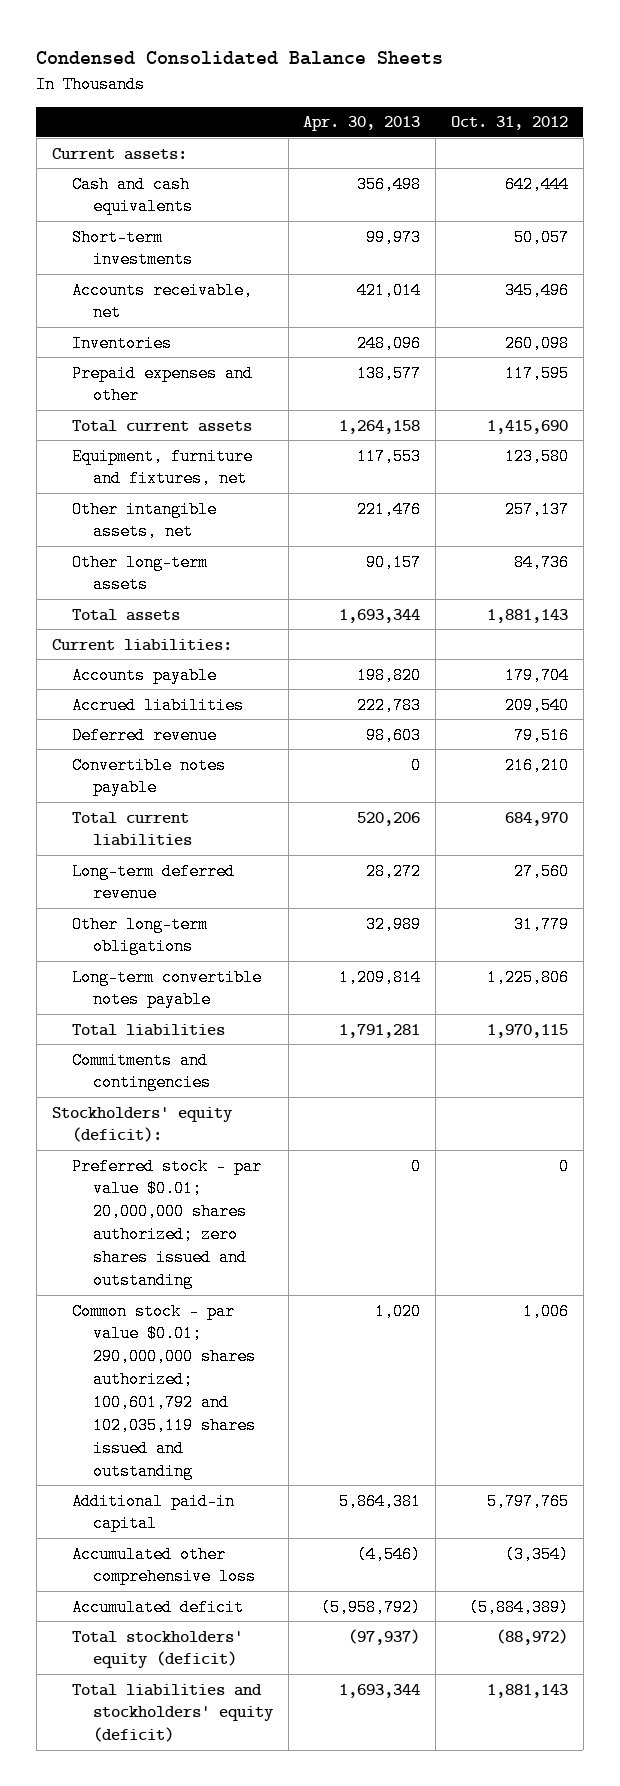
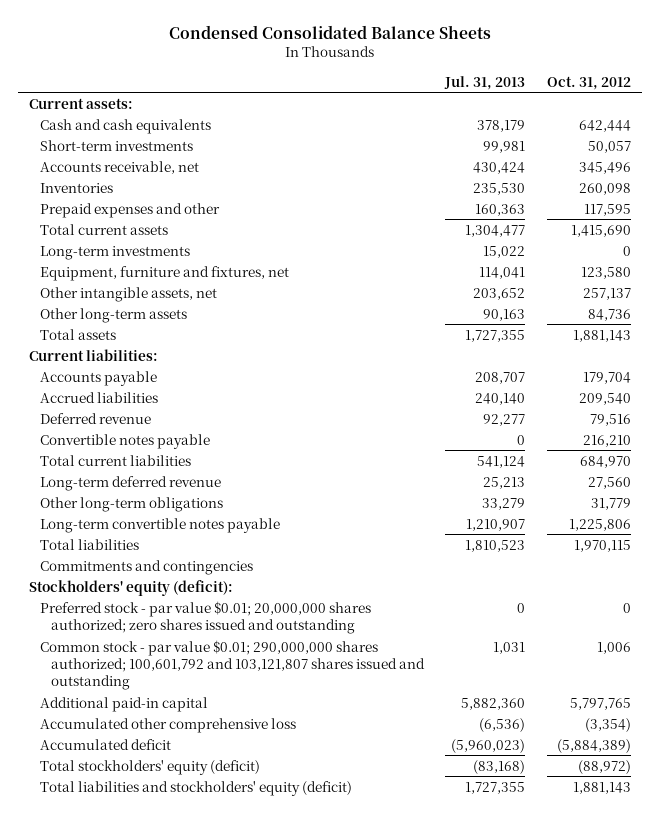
- | Apr. 30, 2013 | Oct. 31, 2012
+ | Jul. 31, 2013 | Oct. 31, 2012
+ Long-term investments | 15,022 | 0
- Common stock - par value $0.01; 290,000,000 shares authorized; 100,601,792 and 102,035,119 shares issued and outstanding | 1,020 | 1,006
+ Common stock - par value $0.01; 290,000,000 shares authorized; 100,601,792 and 103,121,807 shares issued and outstanding | 1,031 | 1,006

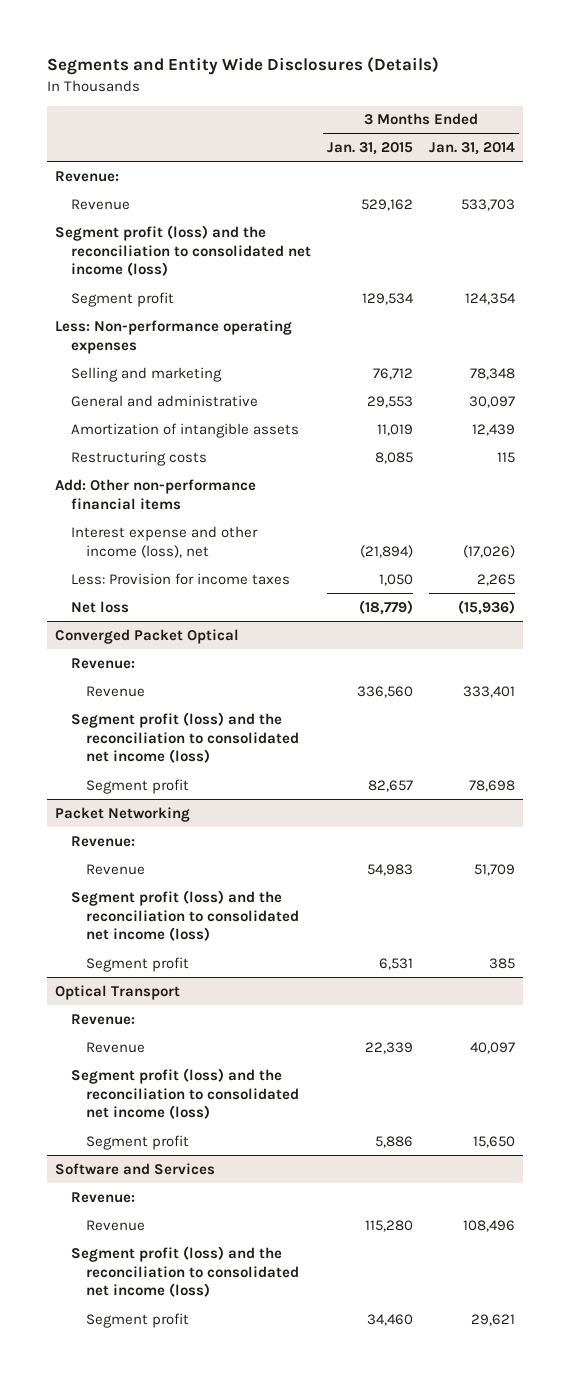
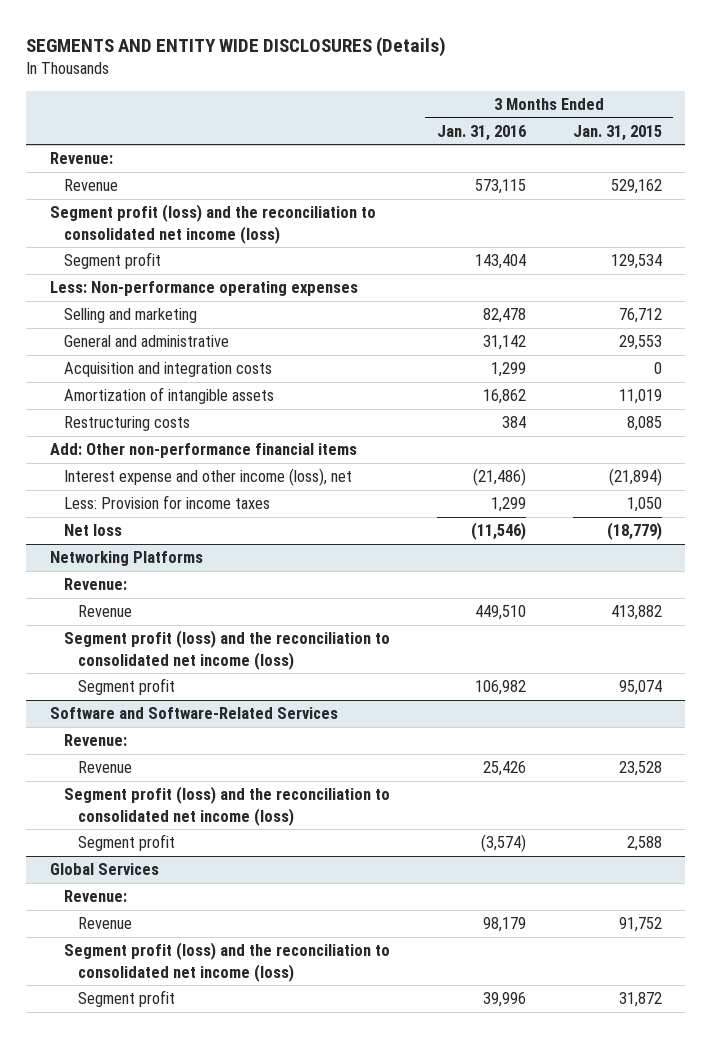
- Segments and Entity Wide Disclosures (Details)
+ SEGMENTS AND ENTITY WIDE DISCLOSURES (Details)
- | 3 Months Ended Jan. 31, 2015 | 3 Months Ended Jan. 31, 2014
+ | 3 Months Ended Jan. 31, 2016 | 3 Months Ended Jan. 31, 2015
+ Acquisition and integration costs | 1,299 | 0
- Converged Packet Optical
- Revenue:
- Revenue | 336,560 | 333,401
- Segment profit (loss) and the reconciliation to consolidated net income (loss)
- Segment profit | 82,657 | 78,698
- Packet Networking
+ Networking Platforms
- Revenue | 54,983 | 51,709
+ Revenue | 449,510 | 413,882
- Segment profit | 6,531 | 385
- Optical Transport
+ Segment profit | 106,982 | 95,074
+ Software and Software-Related Services
- Revenue | 22,339 | 40,097
+ Revenue | 25,426 | 23,528
- Segment profit | 5,886 | 15,650
- Software and Services
+ Segment profit | (3,574) | 2,588
+ Global Services
- Revenue | 115,280 | 108,496
+ Revenue | 98,179 | 91,752
- Segment profit | 34,460 | 29,621
+ Segment profit | 39,996 | 31,872

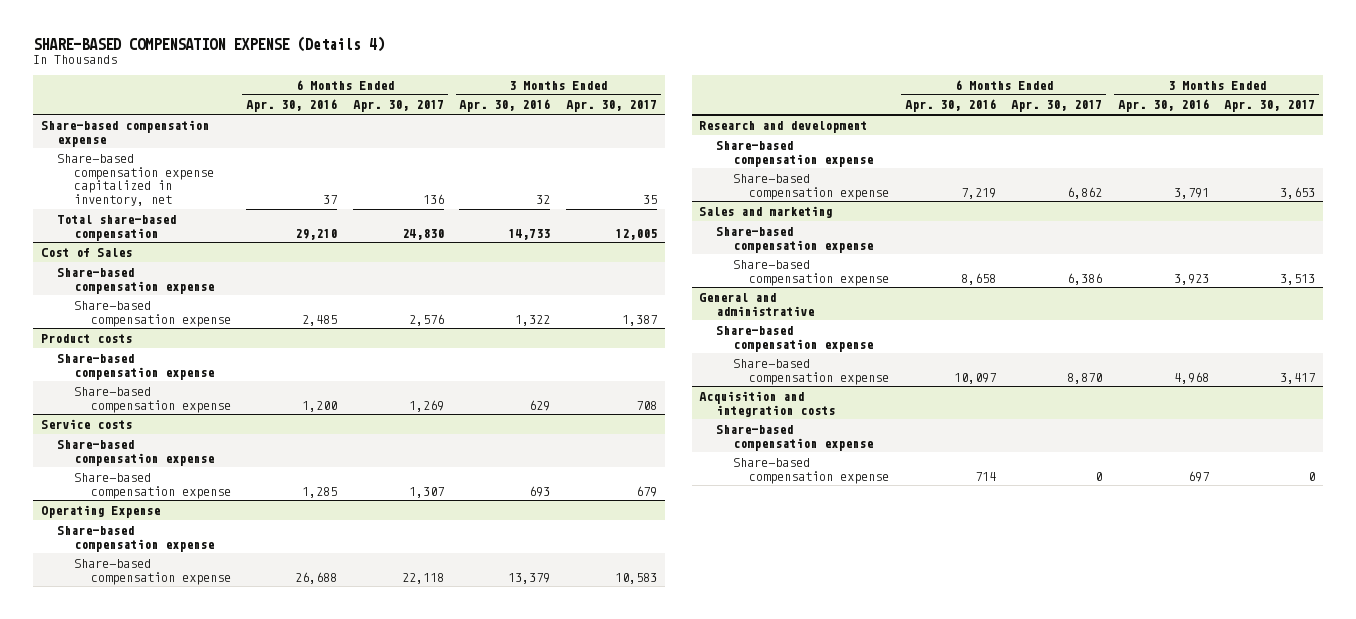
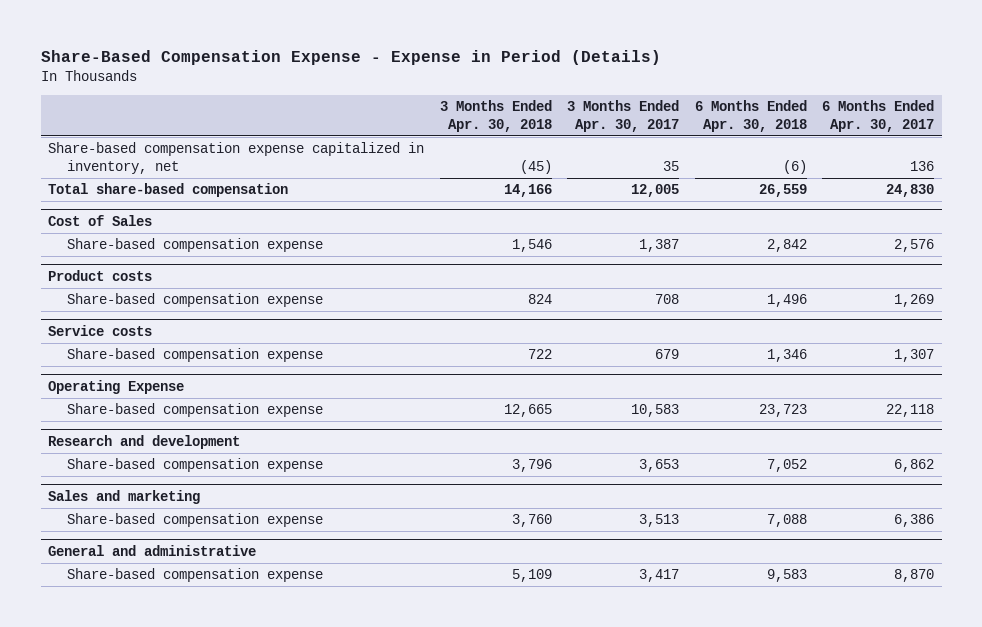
- SHARE-BASED COMPENSATION EXPENSE (Details 4)
+ Share-Based Compensation Expense - Expense in Period (Details)
- | 6 Months Ended Apr. 30, 2016 | 6 Months Ended Apr. 30, 2017 | 3 Months Ended Apr. 30, 2016 | 3 Months Ended Apr. 30, 2017
+ | 3 Months Ended Apr. 30, 2018 | 3 Months Ended Apr. 30, 2017 | 6 Months Ended Apr. 30, 2018 | 6 Months Ended Apr. 30, 2017
- Share-based compensation expense
@ Cost of Sales
- Share-based compensation expense
@ Product costs
- Share-based compensation expense
@ Service costs
- Share-based compensation expense
@ Operating Expense
- Share-based compensation expense
@ Research and development
- Share-based compensation expense
@ Sales and marketing
- Share-based compensation expense
@ General and administrative
- Share-based compensation expense
- Acquisition and integration costs
- Share-based compensation expense
- Share-based compensation expense | 714 | 0 | 697 | 0

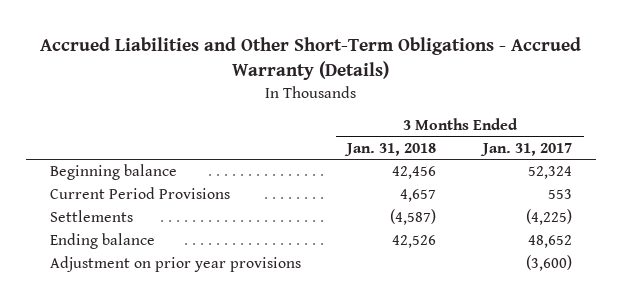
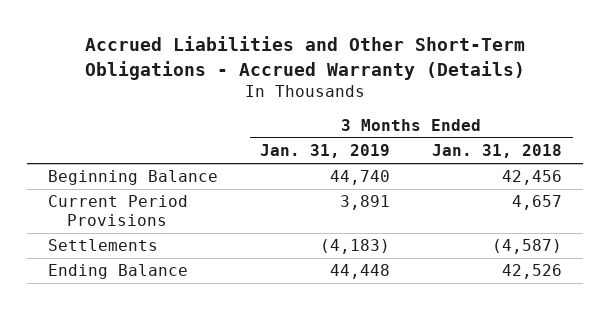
- | 3 Months Ended Jan. 31, 2018 | 3 Months Ended Jan. 31, 2017
+ | 3 Months Ended Jan. 31, 2019 | 3 Months Ended Jan. 31, 2018
- Beginning balance | 42,456 | 52,324
+ Beginning Balance | 44,740 | 42,456
- Ending balance | 42,526 | 48,652
- Adjustment on prior year provisions | | (3,600)
+ Ending Balance | 44,448 | 42,526

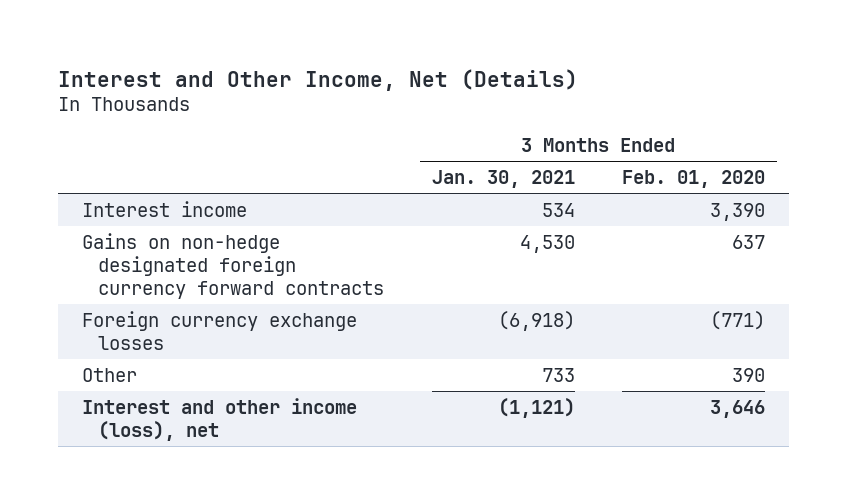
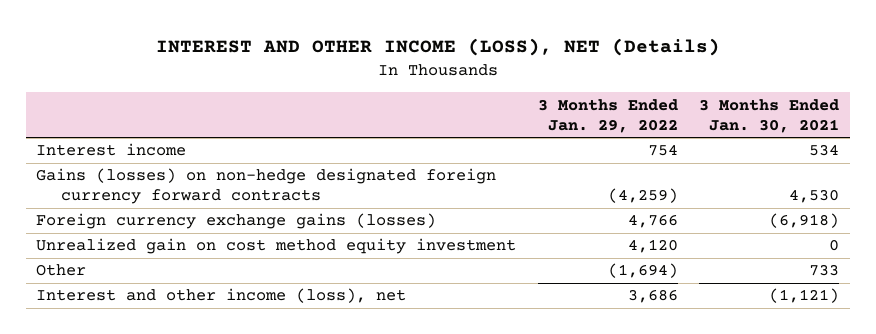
- Interest and Other Income, Net (Details)
+ INTEREST AND OTHER INCOME (LOSS), NET (Details)
- | 3 Months Ended Jan. 30, 2021 | 3 Months Ended Feb. 01, 2020
+ | 3 Months Ended Jan. 29, 2022 | 3 Months Ended Jan. 30, 2021
- Gains on non-hedge designated foreign currency forward contracts | 4,530 | 637
- Foreign currency exchange losses | (6,918) | (771)
+ Gains (losses) on non-hedge designated foreign currency forward contracts | (4,259) | 4,530
+ Foreign currency exchange gains (losses) | 4,766 | (6,918)
+ Unrealized gain on cost method equity investment | 4,120 | 0

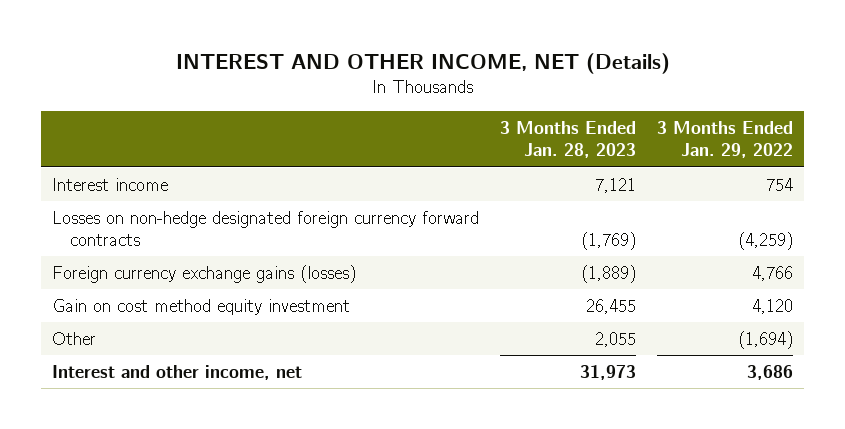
- INTEREST AND OTHER INCOME (LOSS), NET (Details)
+ INTEREST AND OTHER INCOME, NET (Details)
- | 3 Months Ended Jan. 29, 2022 | 3 Months Ended Jan. 30, 2021
+ | 3 Months Ended Jan. 28, 2023 | 3 Months Ended Jan. 29, 2022
- Gains (losses) on non-hedge designated foreign currency forward contracts | (4,259) | 4,530
+ Losses on non-hedge designated foreign currency forward contracts | (1,769) | (4,259)
- Unrealized gain on cost method equity investment | 4,120 | 0
+ Gain on cost method equity investment | 26,455 | 4,120
- Interest and other income (loss), net | 3,686 | (1,121)
+ Interest and other income, net | 31,973 | 3,686

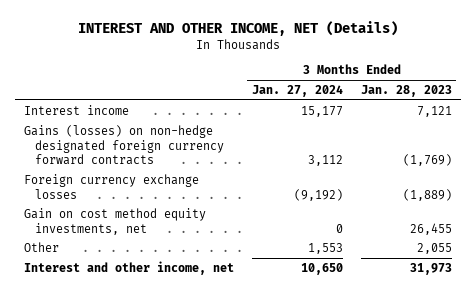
- | 3 Months Ended Jan. 28, 2023 | 3 Months Ended Jan. 29, 2022
+ | 3 Months Ended Jan. 27, 2024 | 3 Months Ended Jan. 28, 2023
- Losses on non-hedge designated foreign currency forward contracts | (1,769) | (4,259)
- Foreign currency exchange gains (losses) | (1,889) | 4,766
- Gain on cost method equity investment | 26,455 | 4,120
+ Gains (losses) on non-hedge designated foreign currency forward contracts | 3,112 | (1,769)
+ Foreign currency exchange losses | (9,192) | (1,889)
+ Gain on cost method equity investments, net | 0 | 26,455

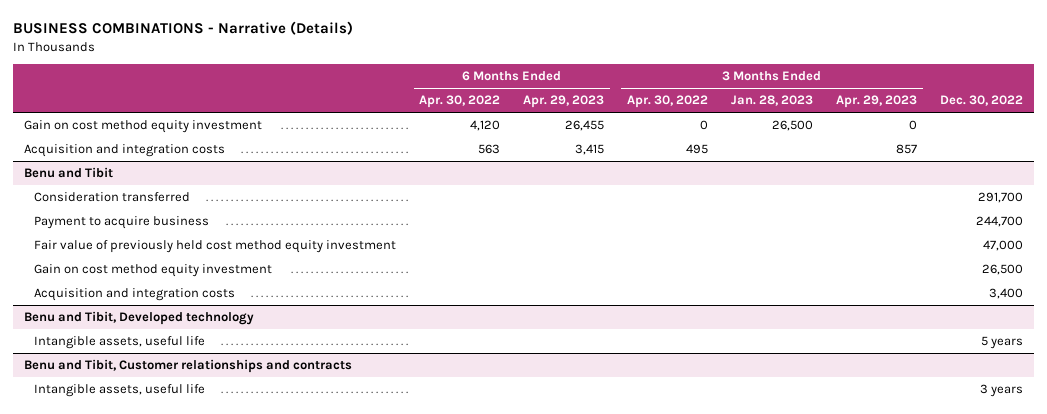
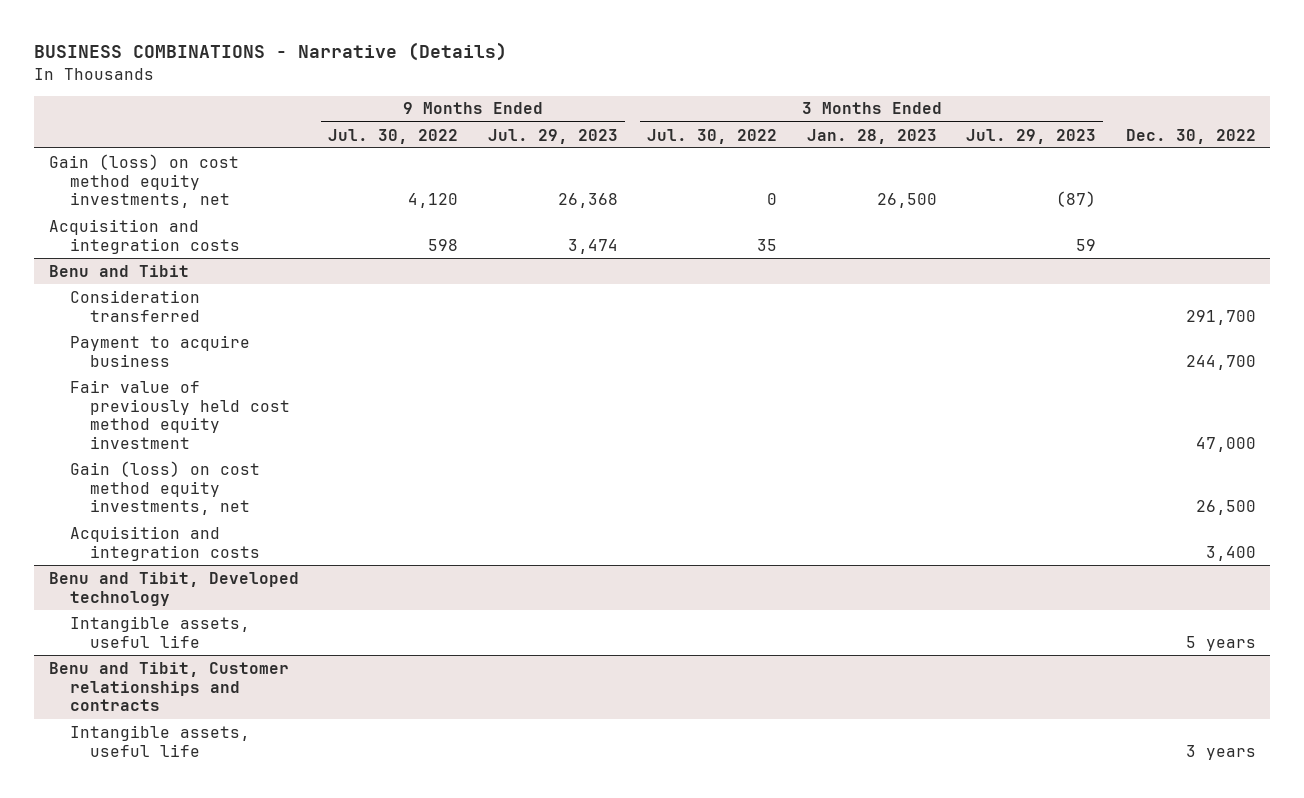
- | 6 Months Ended Apr. 30, 2022 | 6 Months Ended Apr. 29, 2023 | 3 Months Ended Apr. 30, 2022 | 3 Months Ended Jan. 28, 2023 | 3 Months Ended Apr. 29, 2023 | Dec. 30, 2022
+ | 9 Months Ended Jul. 30, 2022 | 9 Months Ended Jul. 29, 2023 | 3 Months Ended Jul. 30, 2022 | 3 Months Ended Jan. 28, 2023 | 3 Months Ended Jul. 29, 2023 | Dec. 30, 2022
- Gain on cost method equity investment | 4,120 | 26,455 | 0 | 26,500 | 0 |
+ Gain (loss) on cost method equity investments, net | 4,120 | 26,368 | 0 | 26,500 | (87) |
@ Benu and Tibit
- Gain on cost method equity investment | | | | | | 26,500
+ Gain (loss) on cost method equity investments, net | | | | | | 26,500

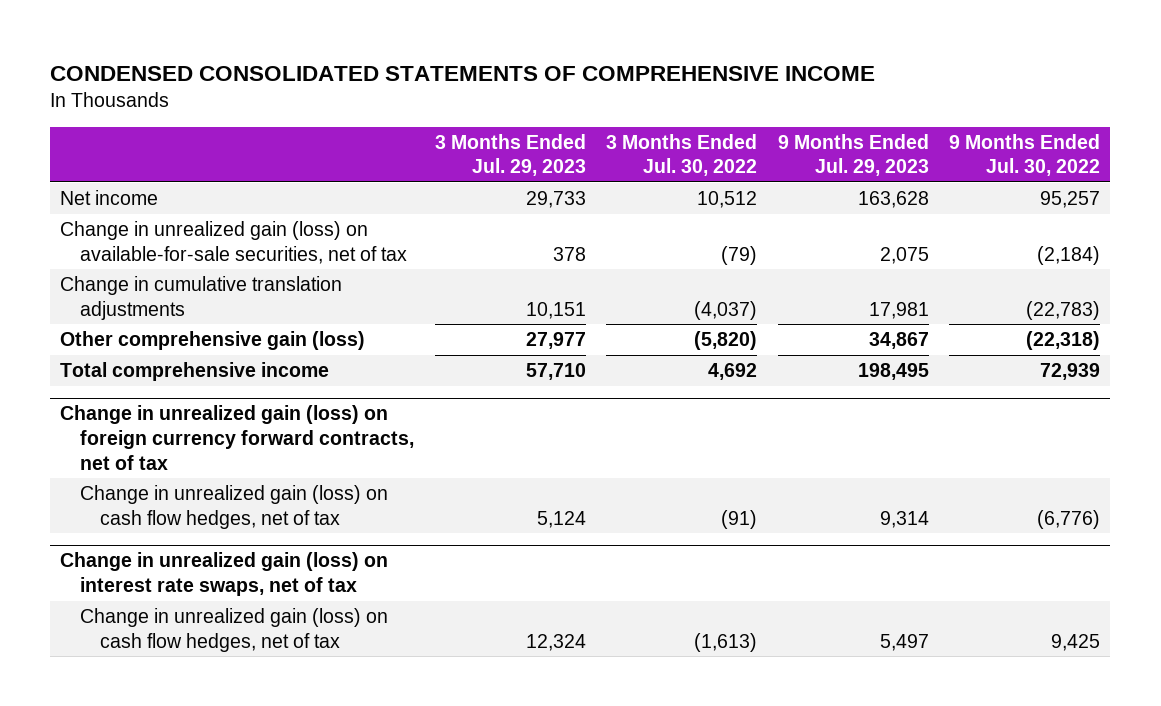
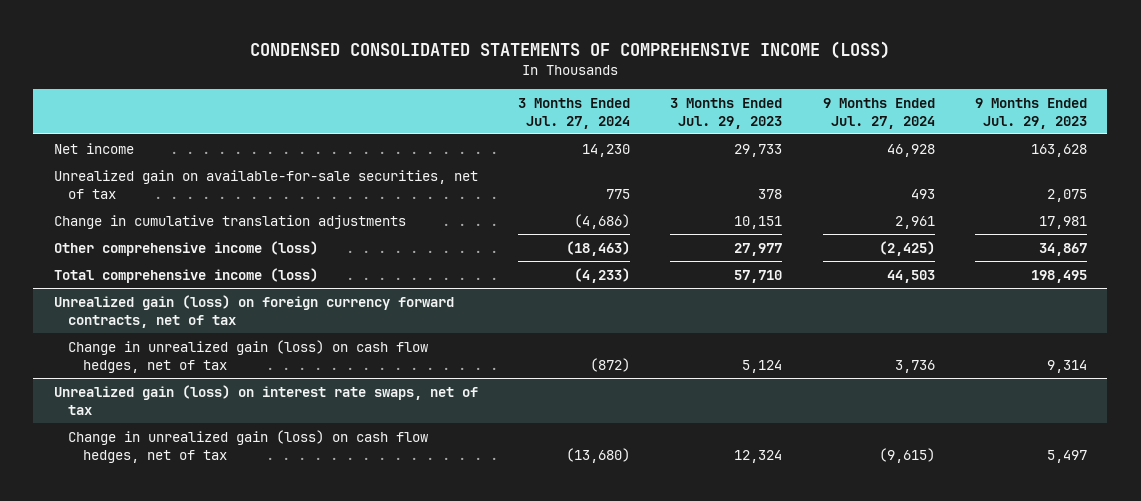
- CONDENSED CONSOLIDATED STATEMENTS OF COMPREHENSIVE INCOME
+ CONDENSED CONSOLIDATED STATEMENTS OF COMPREHENSIVE INCOME (LOSS)
- | 3 Months Ended Jul. 29, 2023 | 3 Months Ended Jul. 30, 2022 | 9 Months Ended Jul. 29, 2023 | 9 Months Ended Jul. 30, 2022
+ | 3 Months Ended Jul. 27, 2024 | 3 Months Ended Jul. 29, 2023 | 9 Months Ended Jul. 27, 2024 | 9 Months Ended Jul. 29, 2023
- Change in unrealized gain (loss) on available-for-sale securities, net of tax | 378 | (79) | 2,075 | (2,184)
+ Unrealized gain on available-for-sale securities, net of tax | 775 | 378 | 493 | 2,075
- Other comprehensive gain (loss) | 27,977 | (5,820) | 34,867 | (22,318)
- Total comprehensive income | 57,710 | 4,692 | 198,495 | 72,939
- Change in unrealized gain (loss) on foreign currency forward contracts, net of tax
+ Other comprehensive income (loss) | (18,463) | 27,977 | (2,425) | 34,867
+ Total comprehensive income (loss) | (4,233) | 57,710 | 44,503 | 198,495
+ Unrealized gain (loss) on foreign currency forward contracts, net of tax
- Change in unrealized gain (loss) on interest rate swaps, net of tax
+ Unrealized gain (loss) on interest rate swaps, net of tax

